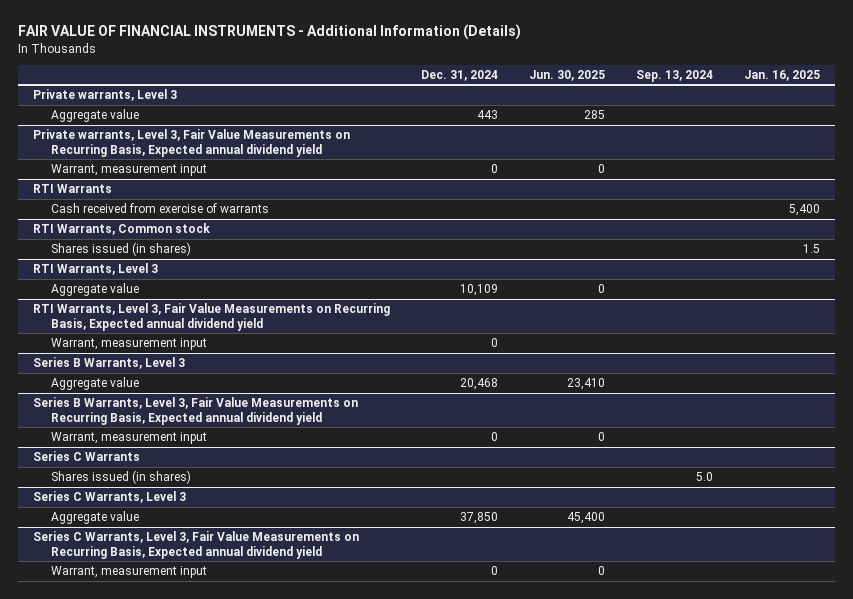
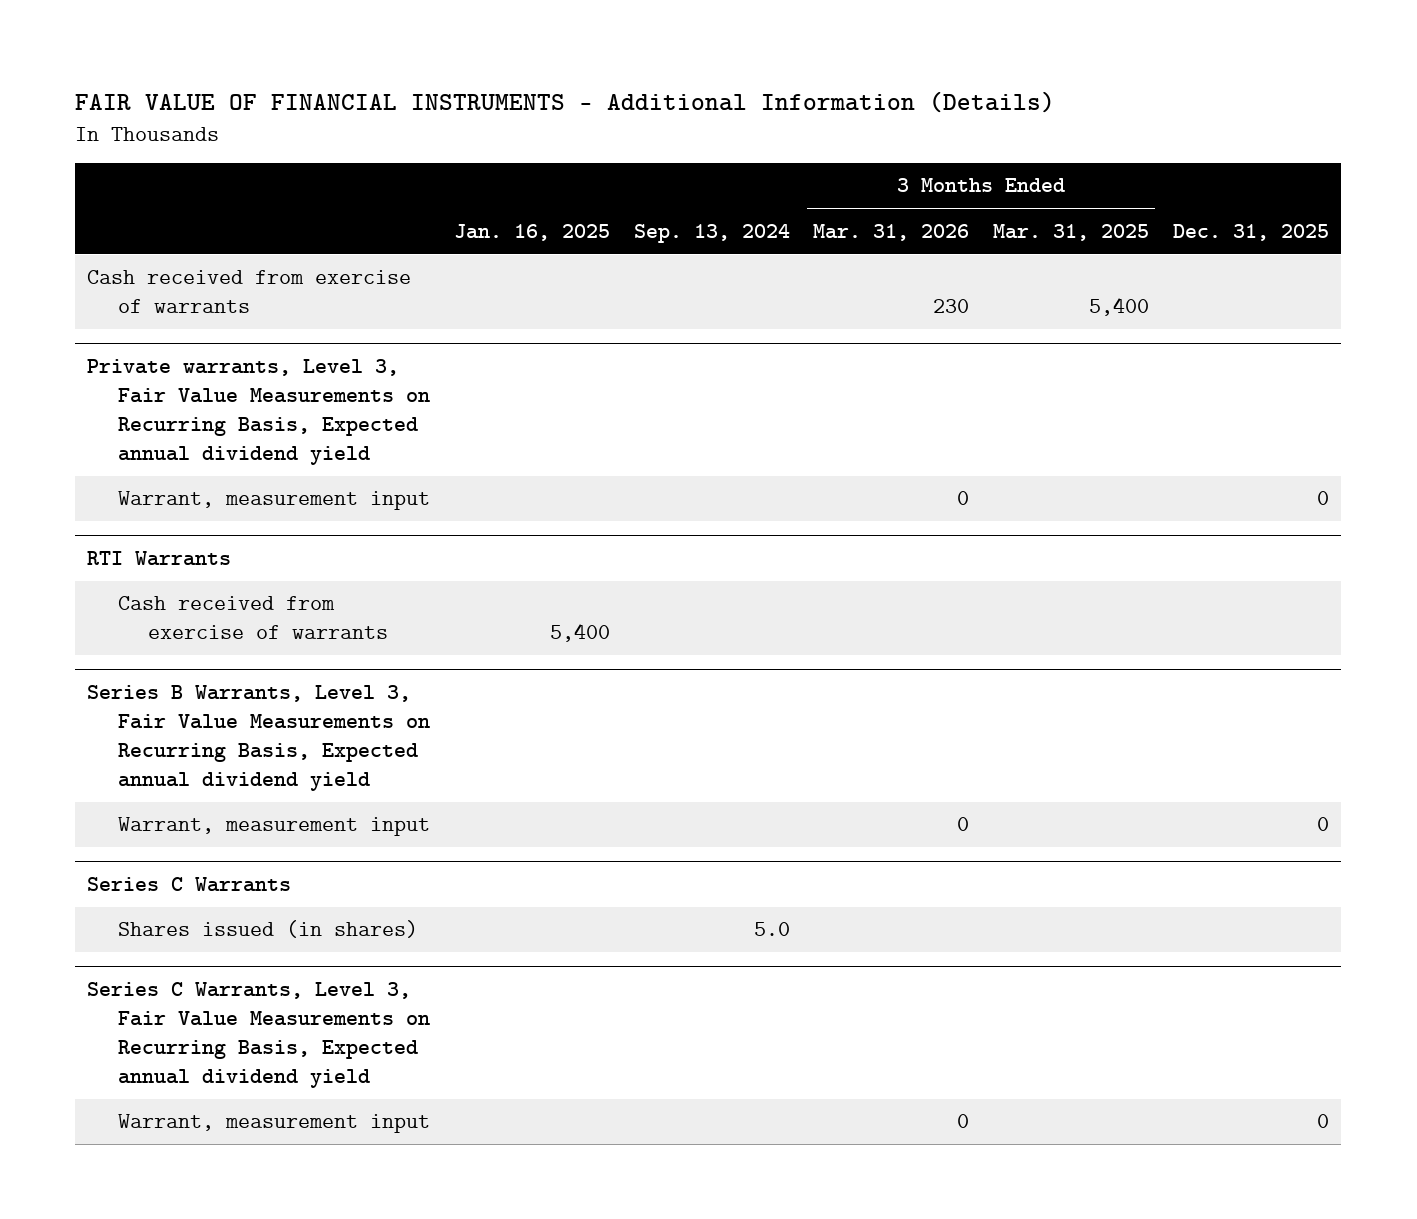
- | Dec. 31, 2024 | Jun. 30, 2025 | Sep. 13, 2024 | Jan. 16, 2025
+ | Jan. 16, 2025 | Sep. 13, 2024 | 3 Months Ended Mar. 31, 2026 | 3 Months Ended Mar. 31, 2025 | Dec. 31, 2025
- Private warrants, Level 3
- Aggregate value | 443 | 285 | |
+ Cash received from exercise of warrants | | | 230 | 5,400 |
- RTI Warrants, Common stock
- Shares issued (in shares) | | | | 1.5
- RTI Warrants, Level 3
- Aggregate value | 10,109 | 0 | |
- RTI Warrants, Level 3, Fair Value Measurements on Recurring Basis, Expected annual dividend yield
- Warrant, measurement input | 0 | | |
- Series B Warrants, Level 3
- Aggregate value | 20,468 | 23,410 | |
- Series C Warrants, Level 3
- Aggregate value | 37,850 | 45,400 | |

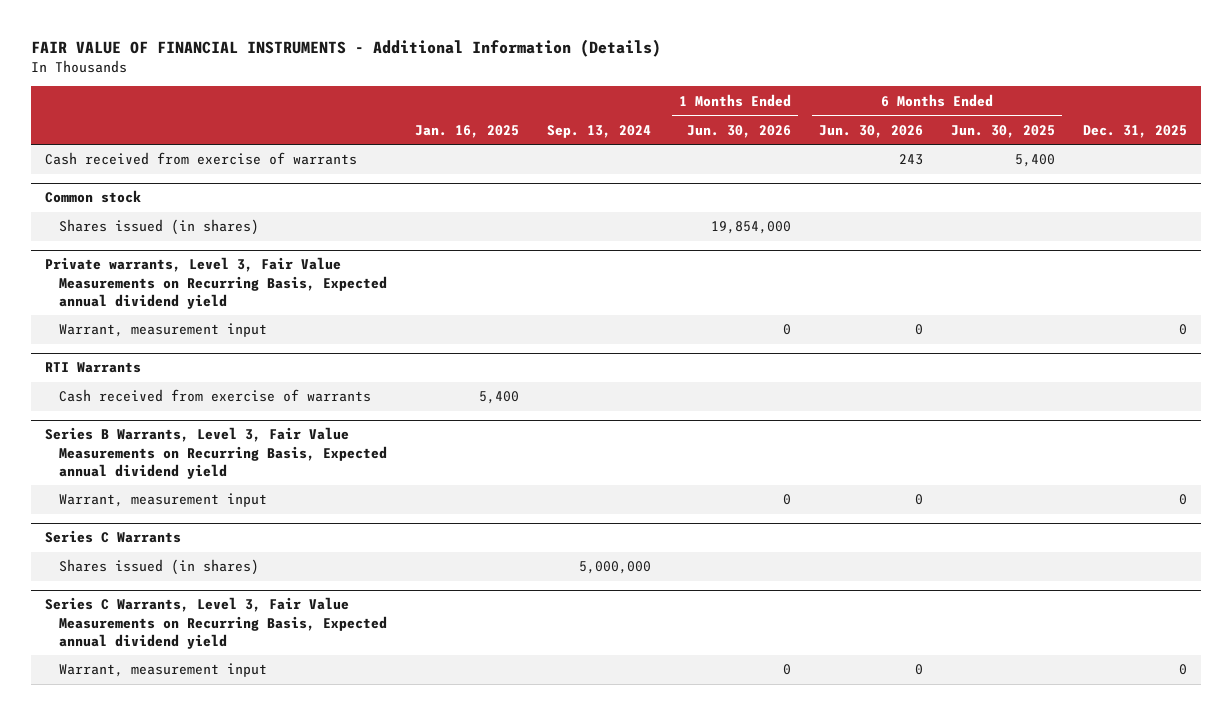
- | Jan. 16, 2025 | Sep. 13, 2024 | 3 Months Ended Mar. 31, 2026 | 3 Months Ended Mar. 31, 2025 | Dec. 31, 2025
+ | Jan. 16, 2025 | Sep. 13, 2024 | 1 Months Ended Jun. 30, 2026 | 6 Months Ended Jun. 30, 2026 | 6 Months Ended Jun. 30, 2025 | Dec. 31, 2025
+ Common stock
+ Shares issued (in shares) | | | 19,854,000 | | |
@ Series C Warrants
- Shares issued (in shares) | | 5.0 | | |
+ Shares issued (in shares) | | 5,000,000 | | | |

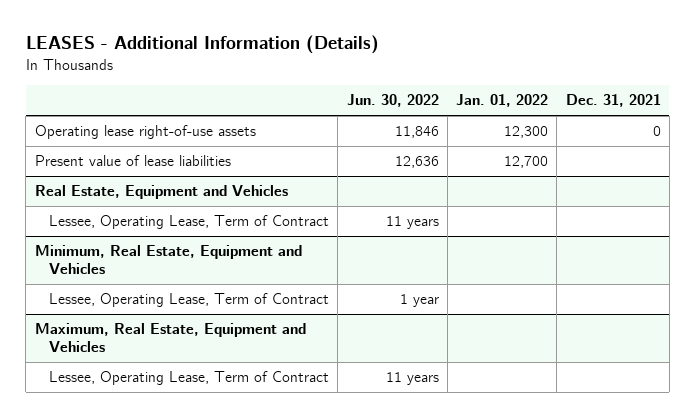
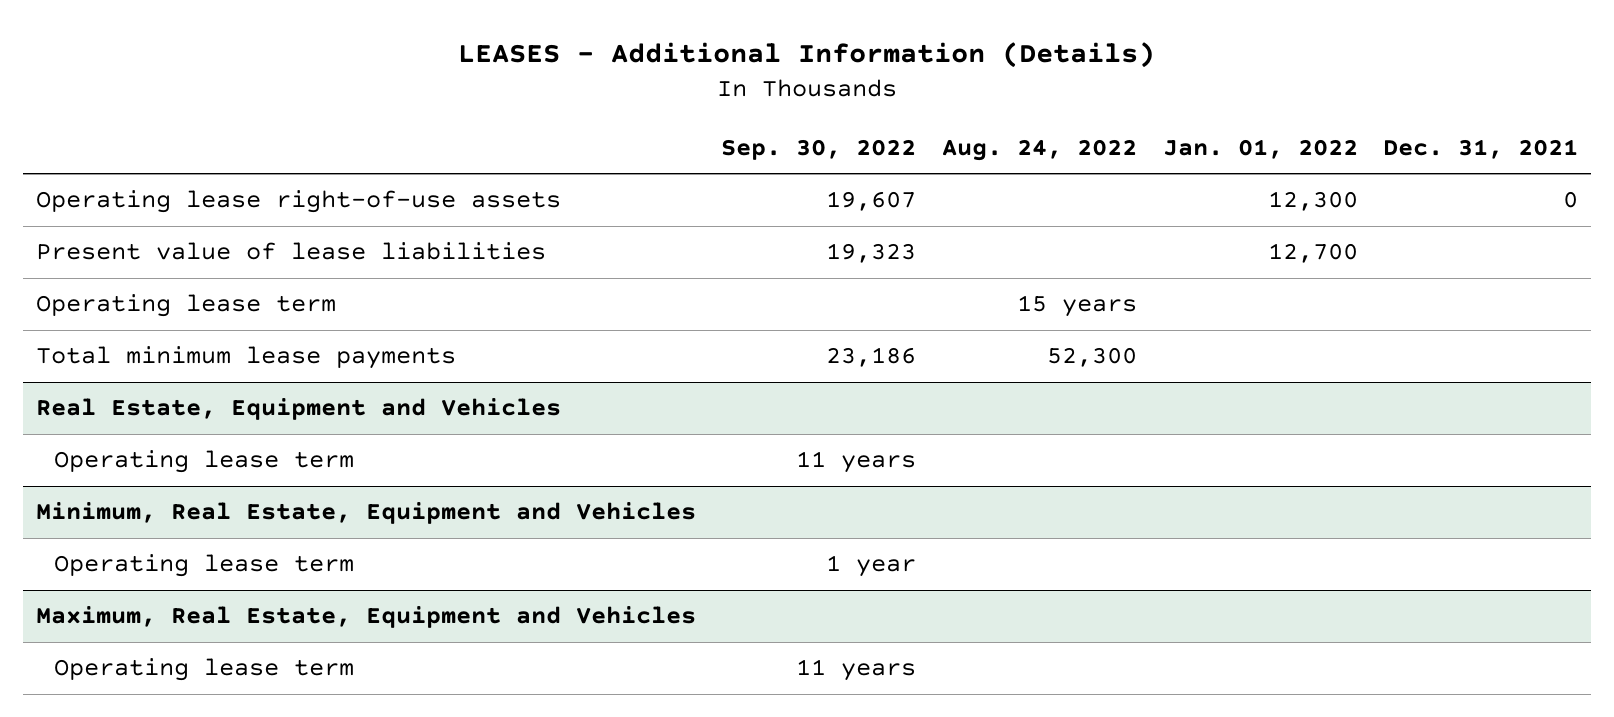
- | Jun. 30, 2022 | Jan. 01, 2022 | Dec. 31, 2021
+ | Sep. 30, 2022 | Aug. 24, 2022 | Jan. 01, 2022 | Dec. 31, 2021
+ Operating lease term | | 15 years | |
+ Total minimum lease payments | 23,186 | 52,300 | |
@ Real Estate, Equipment and Vehicles
- Lessee, Operating Lease, Term of Contract | 11 years | |
+ Operating lease term | 11 years | | |
@ Minimum, Real Estate, Equipment and Vehicles
- Lessee, Operating Lease, Term of Contract | 1 year | |
+ Operating lease term | 1 year | | |
@ Maximum, Real Estate, Equipment and Vehicles
- Lessee, Operating Lease, Term of Contract | 11 years | |
+ Operating lease term | 11 years | | |

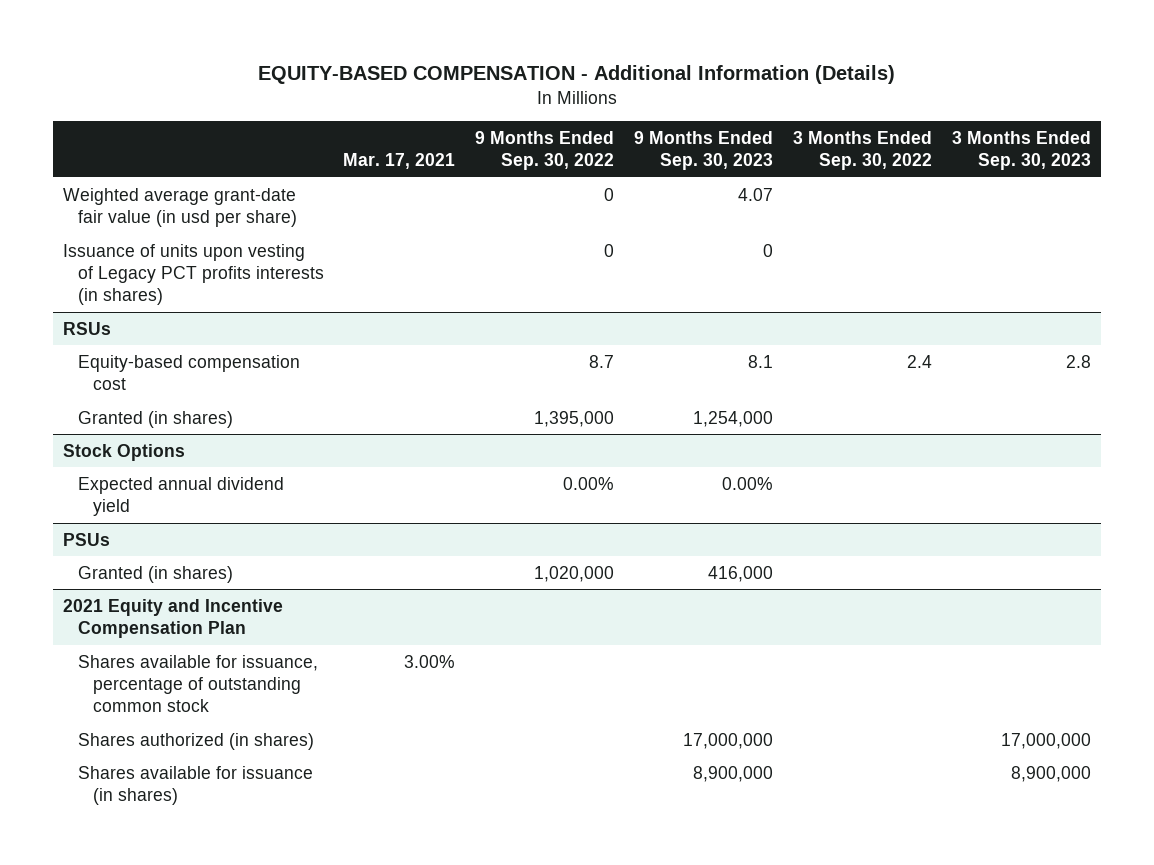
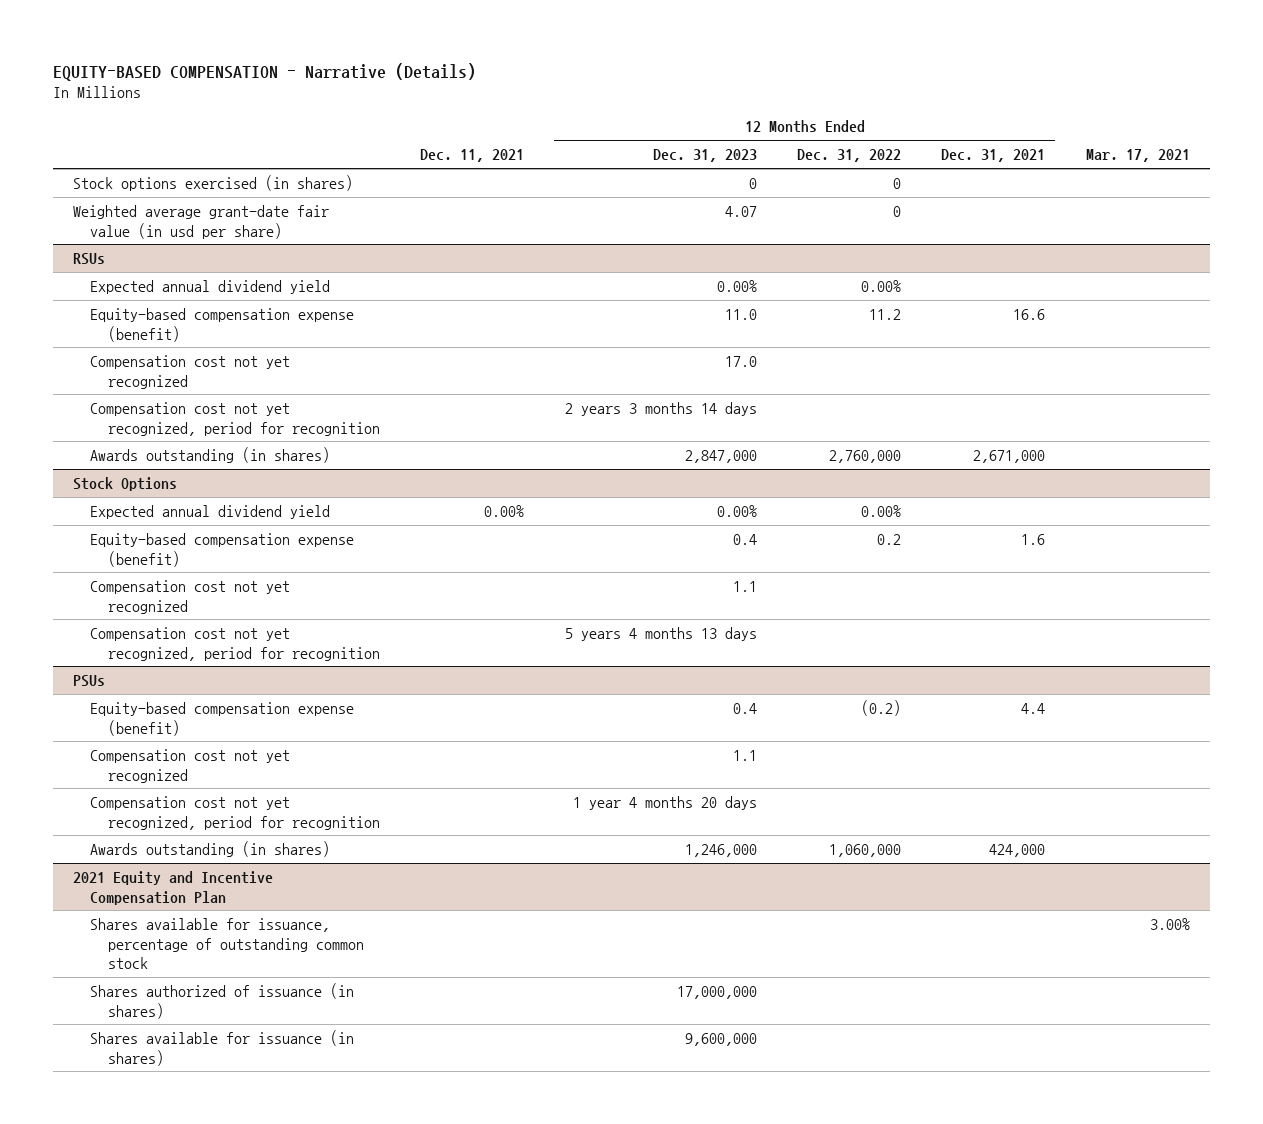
- EQUITY-BASED COMPENSATION - Additional Information (Details)
+ EQUITY-BASED COMPENSATION - Narrative (Details)
- | Mar. 17, 2021 | 9 Months Ended Sep. 30, 2022 | 9 Months Ended Sep. 30, 2023 | 3 Months Ended Sep. 30, 2022 | 3 Months Ended Sep. 30, 2023
+ | Dec. 11, 2021 | 12 Months Ended Dec. 31, 2023 | 12 Months Ended Dec. 31, 2022 | 12 Months Ended Dec. 31, 2021 | Mar. 17, 2021
+ Stock options exercised (in shares) | | 0 | 0 | |
- Issuance of units upon vesting of Legacy PCT profits interests (in shares) | | 0 | 0 | |
@ RSUs
- Equity-based compensation cost | | 8.7 | 8.1 | 2.4 | 2.8
- Granted (in shares) | | 1,395,000 | 1,254,000 | |
+ Expected annual dividend yield | | 0.00% | 0.00% | |
+ Equity-based compensation expense (benefit) | | 11.0 | 11.2 | 16.6 |
+ Compensation cost not yet recognized | | 17.0 | | |
+ Compensation cost not yet recognized, period for recognition | | 2 years 3 months 14 days | | |
+ Awards outstanding (in shares) | | 2,847,000 | 2,760,000 | 2,671,000 |
@ Stock Options
+ Equity-based compensation expense (benefit) | | 0.4 | 0.2 | 1.6 |
+ Compensation cost not yet recognized | | 1.1 | | |
+ Compensation cost not yet recognized, period for recognition | | 5 years 4 months 13 days | | |
@ PSUs
- Granted (in shares) | | 1,020,000 | 416,000 | |
+ Equity-based compensation expense (benefit) | | 0.4 | (0.2) | 4.4 |
+ Compensation cost not yet recognized | | 1.1 | | |
+ Compensation cost not yet recognized, period for recognition | | 1 year 4 months 20 days | | |
+ Awards outstanding (in shares) | | 1,246,000 | 1,060,000 | 424,000 |
@ 2021 Equity and Incentive Compensation Plan
- Shares authorized (in shares) | | | 17,000,000 | | 17,000,000
+ Shares authorized of issuance (in shares) | | 17,000,000 | | |

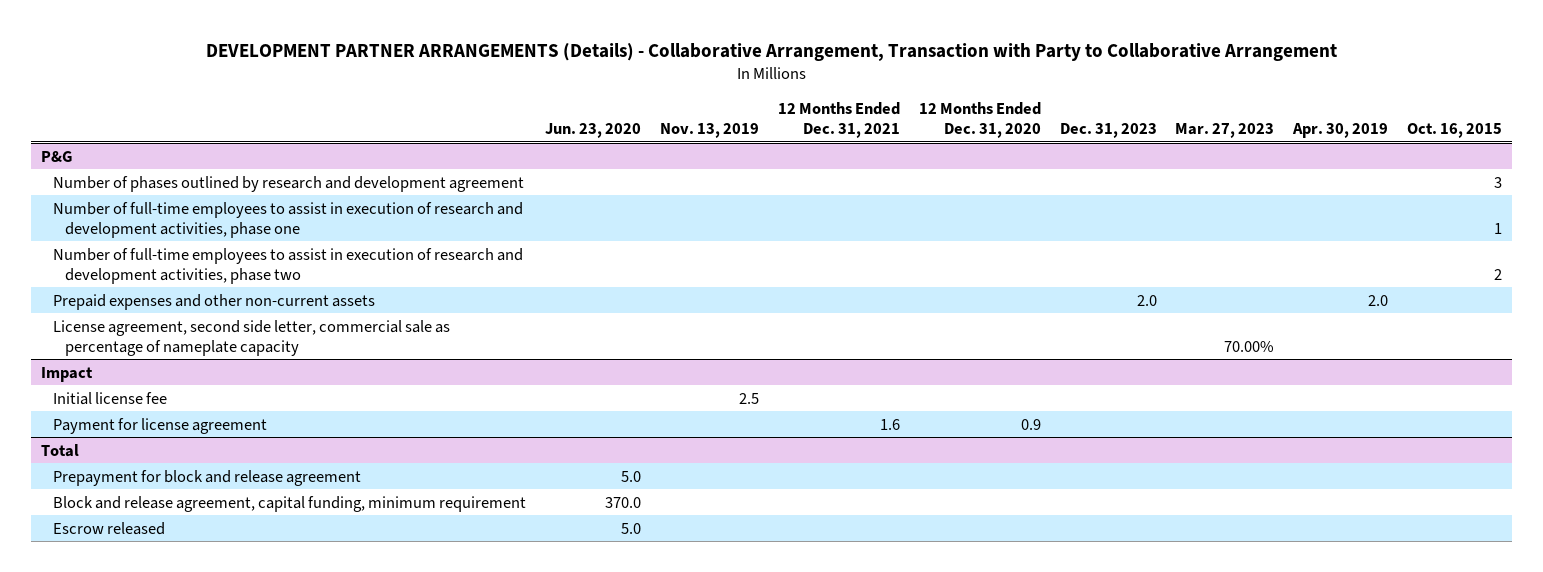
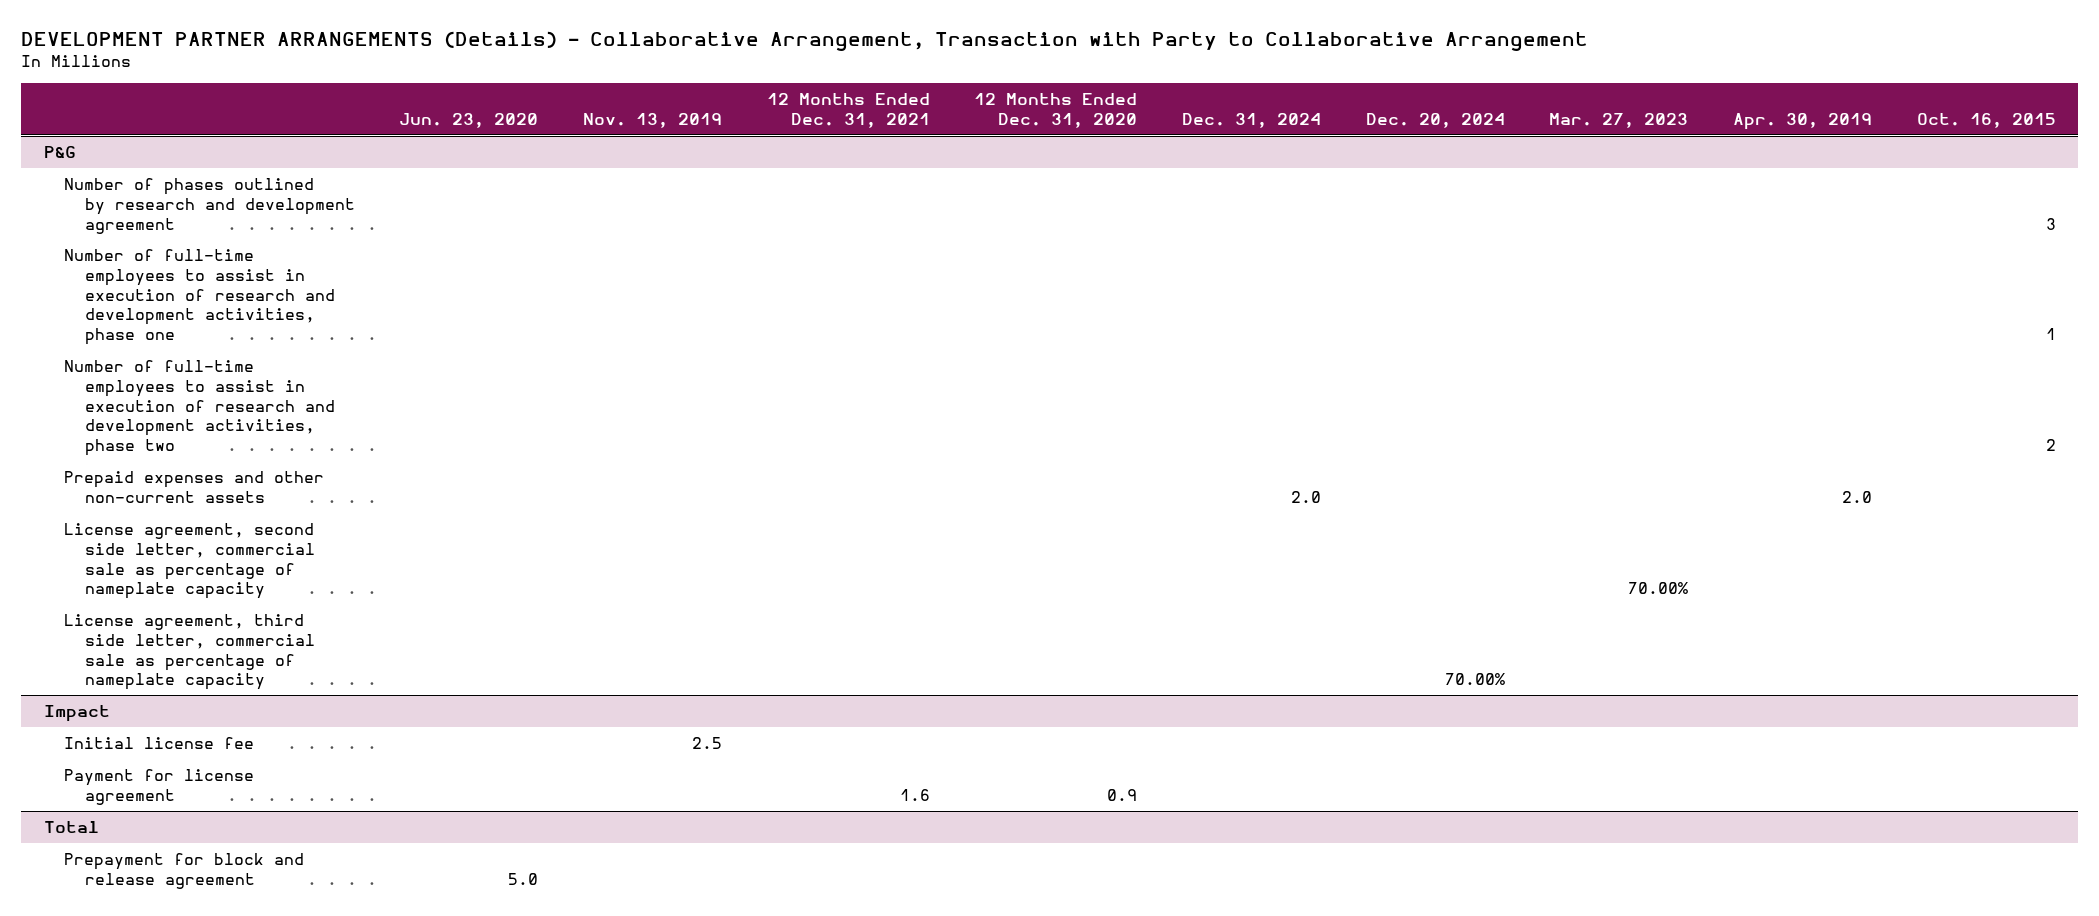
- | Jun. 23, 2020 | Nov. 13, 2019 | 12 Months Ended Dec. 31, 2021 | 12 Months Ended Dec. 31, 2020 | Dec. 31, 2023 | Mar. 27, 2023 | Apr. 30, 2019 | Oct. 16, 2015
+ | Jun. 23, 2020 | Nov. 13, 2019 | 12 Months Ended Dec. 31, 2021 | 12 Months Ended Dec. 31, 2020 | Dec. 31, 2024 | Dec. 20, 2024 | Mar. 27, 2023 | Apr. 30, 2019 | Oct. 16, 2015
@ P&G
+ License agreement, third side letter, commercial sale as percentage of nameplate capacity | | | | | | 70.00% | | |
@ Total
- Block and release agreement, capital funding, minimum requirement | 370.0 | | | | | | |
- Escrow released | 5.0 | | | | | | |

